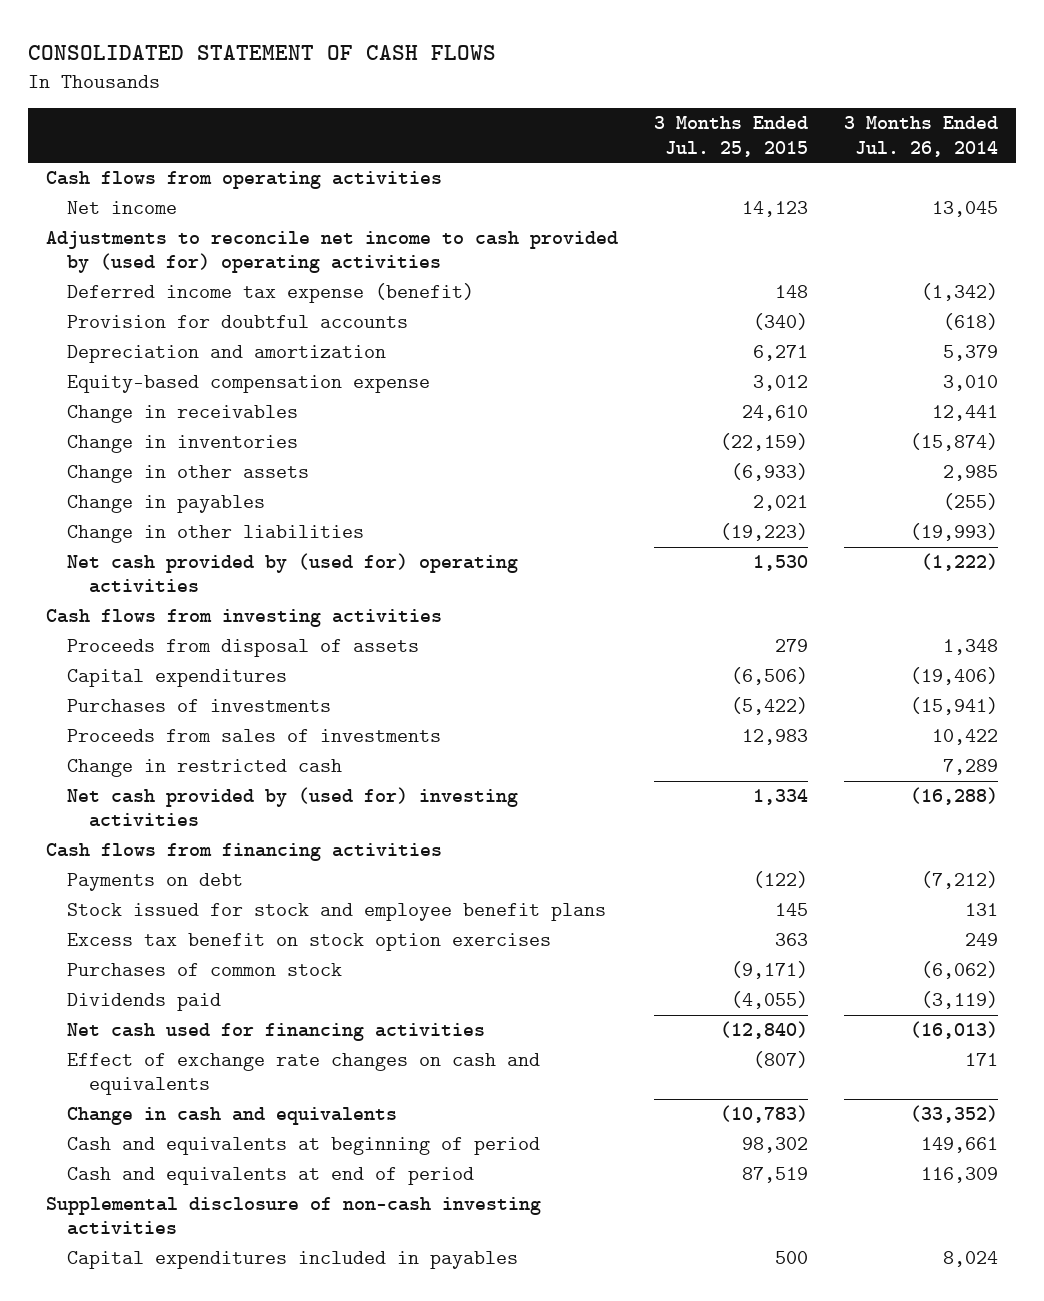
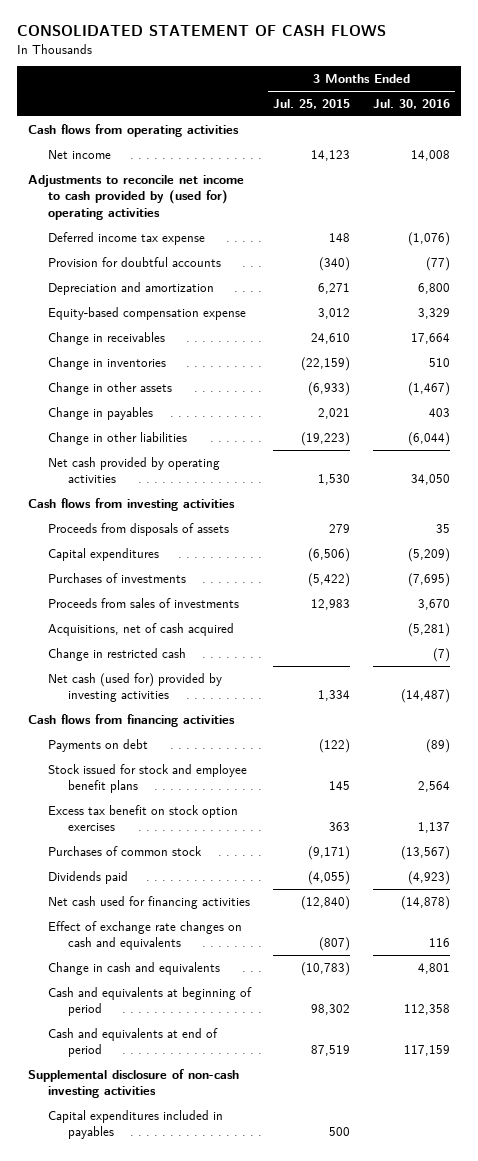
- | 3 Months Ended Jul. 25, 2015 | 3 Months Ended Jul. 26, 2014
+ | 3 Months Ended Jul. 25, 2015 | 3 Months Ended Jul. 30, 2016
- Deferred income tax expense (benefit) | 148 | (1,342)
+ Deferred income tax expense | 148 | (1,076)
- Net cash provided by (used for) operating activities | 1,530 | (1,222)
+ Net cash provided by operating activities | 1,530 | 34,050
- Proceeds from disposal of assets | 279 | 1,348
+ Proceeds from disposals of assets | 279 | 35
+ Acquisitions, net of cash acquired | | (5,281)
- Net cash provided by (used for) investing activities | 1,334 | (16,288)
+ Net cash (used for) provided by investing activities | 1,334 | (14,487)

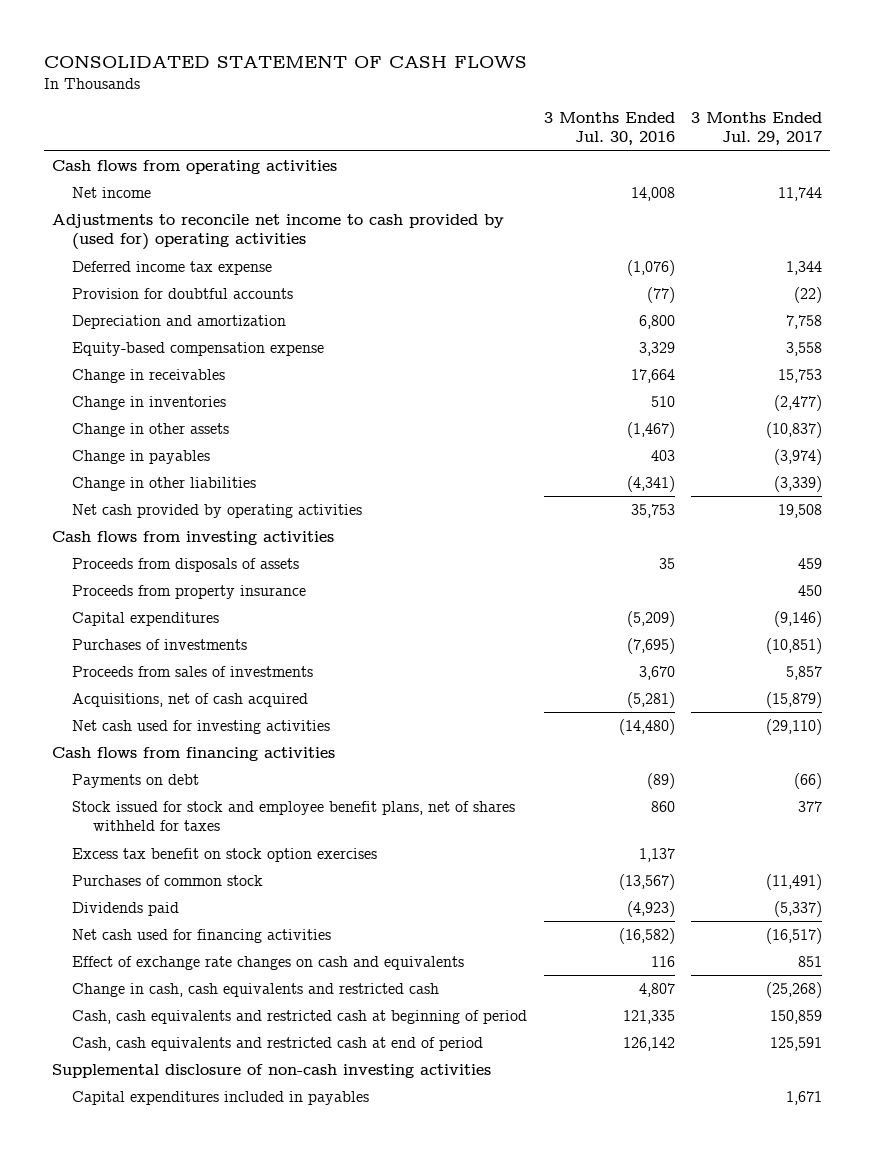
- | 3 Months Ended Jul. 25, 2015 | 3 Months Ended Jul. 30, 2016
+ | 3 Months Ended Jul. 30, 2016 | 3 Months Ended Jul. 29, 2017
- Change in other liabilities | (19,223) | (6,044)
- Net cash provided by operating activities | 1,530 | 34,050
+ Change in other liabilities | (4,341) | (3,339)
+ Net cash provided by operating activities | 35,753 | 19,508
+ Proceeds from property insurance | | 450
- Change in restricted cash | | (7)
- Net cash (used for) provided by investing activities | 1,334 | (14,487)
+ Net cash used for investing activities | (14,480) | (29,110)
- Stock issued for stock and employee benefit plans | 145 | 2,564
+ Stock issued for stock and employee benefit plans, net of shares withheld for taxes | 860 | 377
- Net cash used for financing activities | (12,840) | (14,878)
+ Net cash used for financing activities | (16,582) | (16,517)
- Change in cash and equivalents | (10,783) | 4,801
- Cash and equivalents at beginning of period | 98,302 | 112,358
- Cash and equivalents at end of period | 87,519 | 117,159
+ Change in cash, cash equivalents and restricted cash | 4,807 | (25,268)
+ Cash, cash equivalents and restricted cash at beginning of period | 121,335 | 150,859
+ Cash, cash equivalents and restricted cash at end of period | 126,142 | 125,591

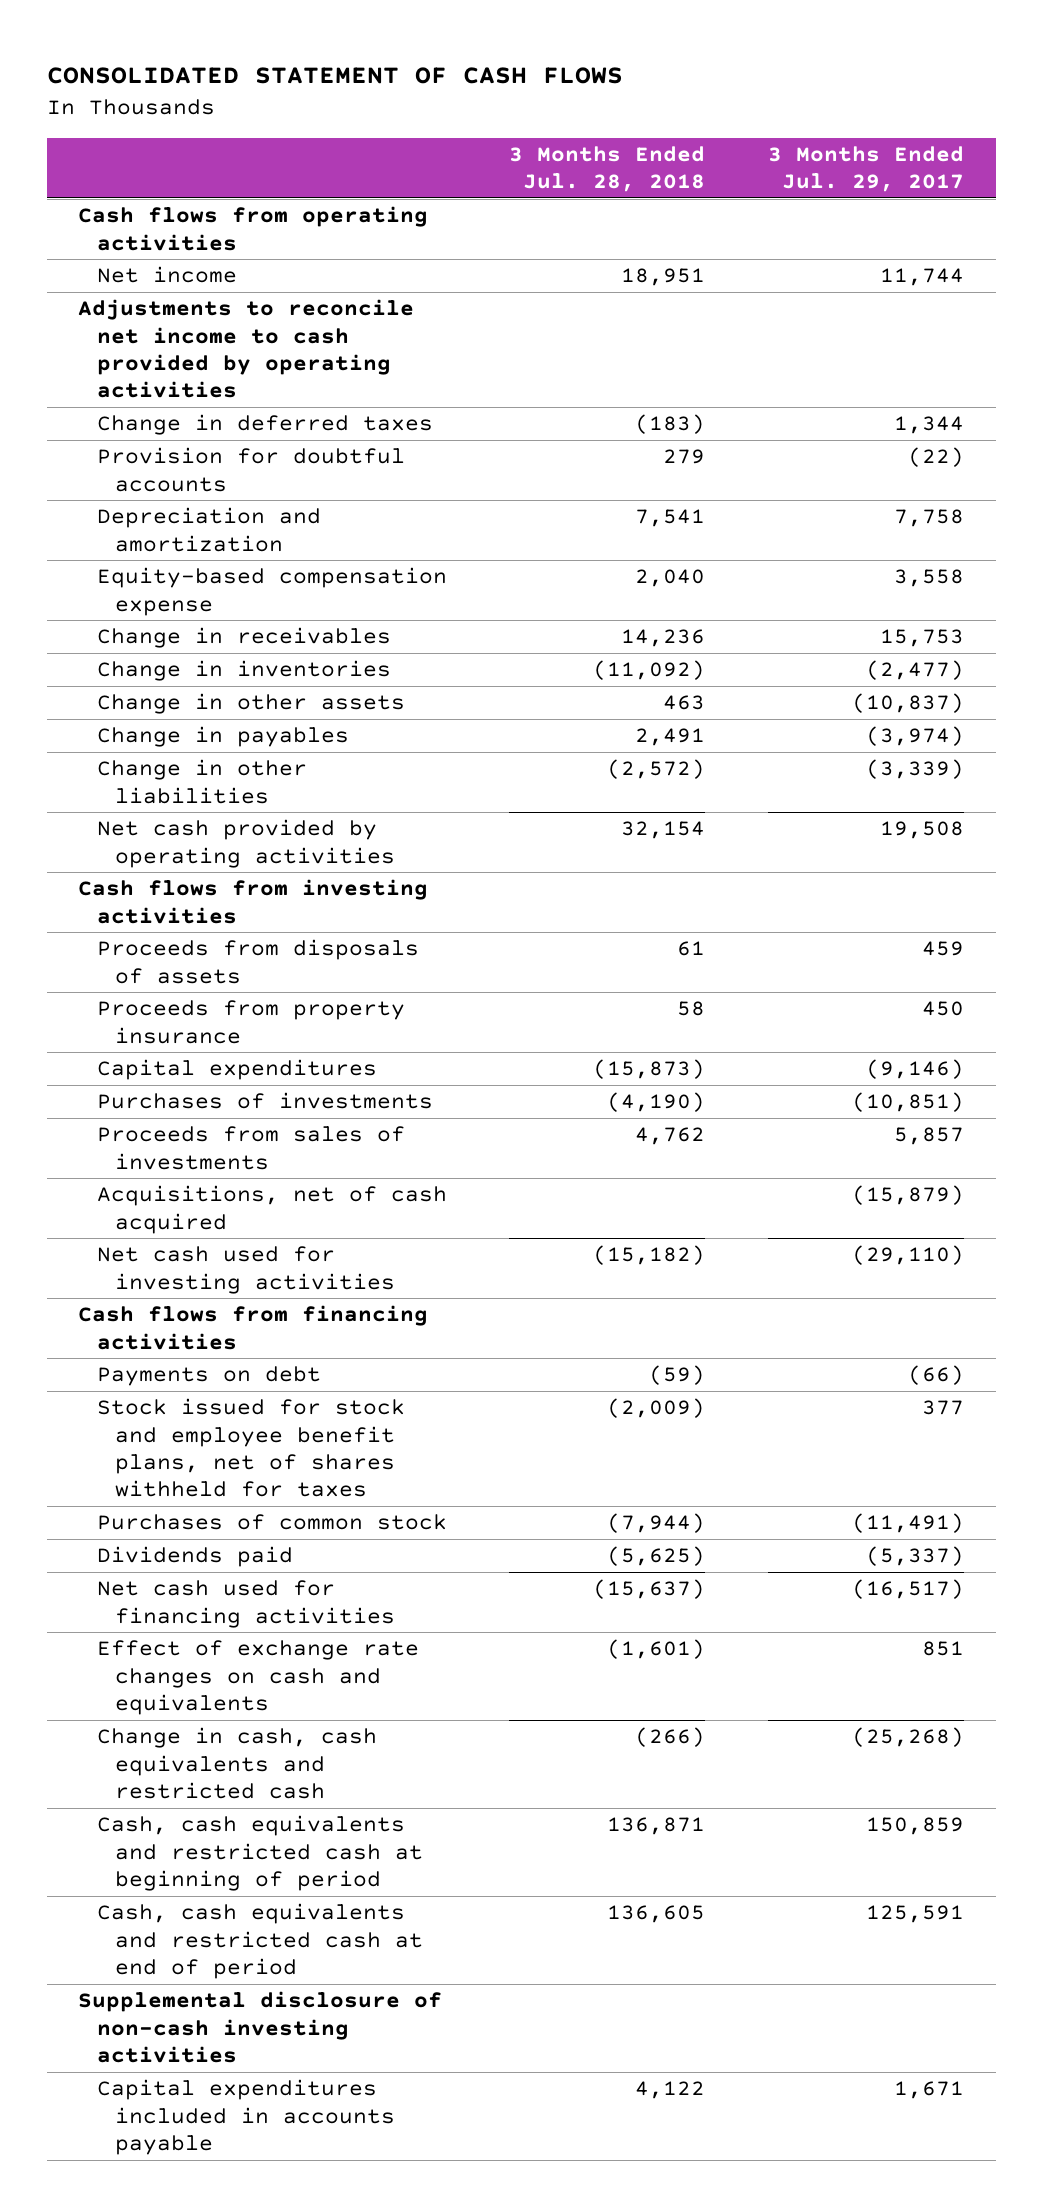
- | 3 Months Ended Jul. 30, 2016 | 3 Months Ended Jul. 29, 2017
+ | 3 Months Ended Jul. 28, 2018 | 3 Months Ended Jul. 29, 2017
- Adjustments to reconcile net income to cash provided by (used for) operating activities
- Deferred income tax expense | (1,076) | 1,344
+ Adjustments to reconcile net income to cash provided by operating activities
+ Change in deferred taxes | (183) | 1,344
- Excess tax benefit on stock option exercises | 1,137 |
- Capital expenditures included in payables | | 1,671
+ Capital expenditures included in accounts payable | 4,122 | 1,671

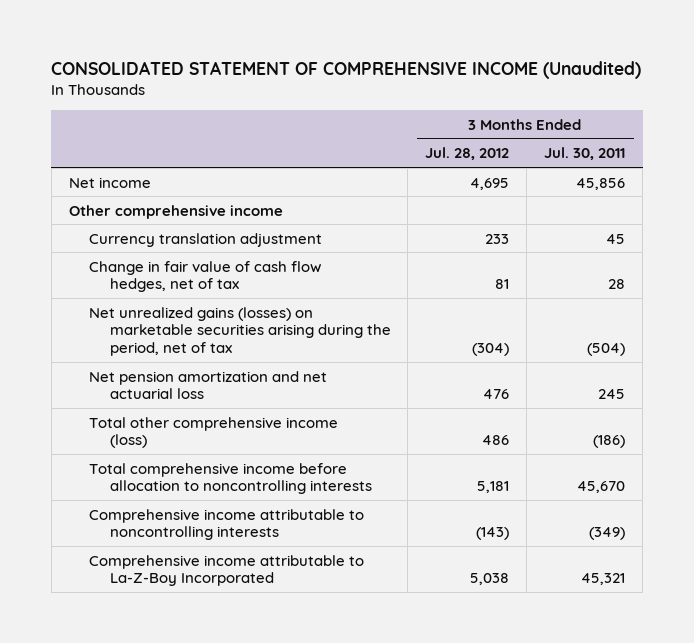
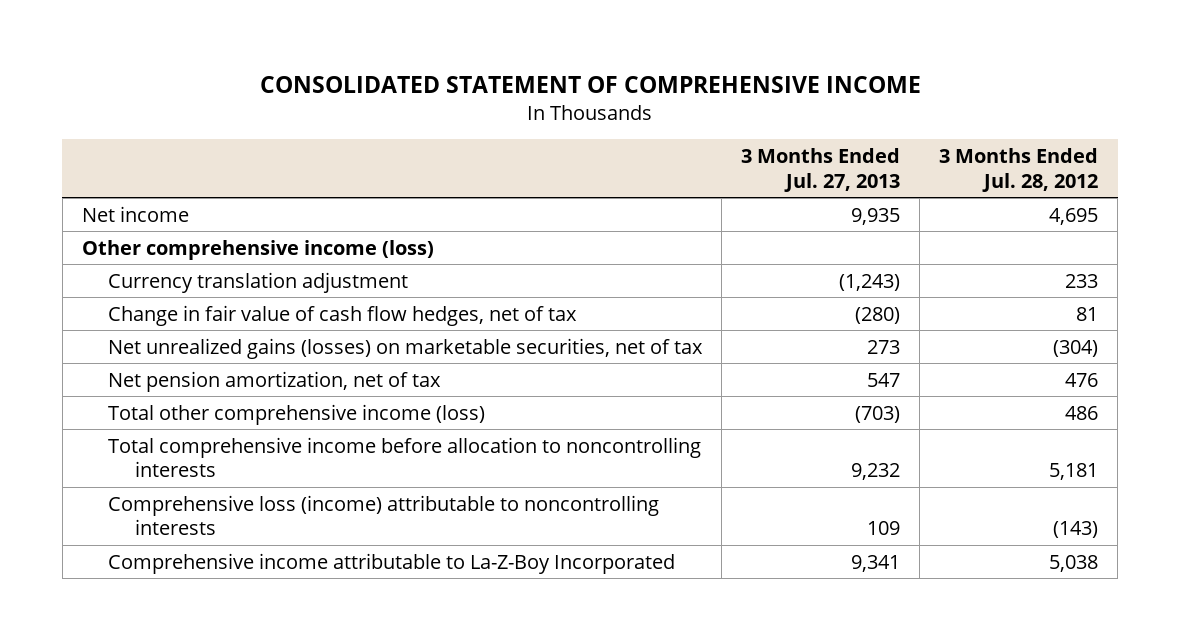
- CONSOLIDATED STATEMENT OF COMPREHENSIVE INCOME (Unaudited)
+ CONSOLIDATED STATEMENT OF COMPREHENSIVE INCOME
- | 3 Months Ended Jul. 28, 2012 | 3 Months Ended Jul. 30, 2011
+ | 3 Months Ended Jul. 27, 2013 | 3 Months Ended Jul. 28, 2012
- Other comprehensive income
+ Other comprehensive income (loss)
- Net unrealized gains (losses) on marketable securities arising during the period, net of tax | (304) | (504)
- Net pension amortization and net actuarial loss | 476 | 245
+ Net unrealized gains (losses) on marketable securities, net of tax | 273 | (304)
+ Net pension amortization, net of tax | 547 | 476
- Comprehensive income attributable to noncontrolling interests | (143) | (349)
+ Comprehensive loss (income) attributable to noncontrolling interests | 109 | (143)

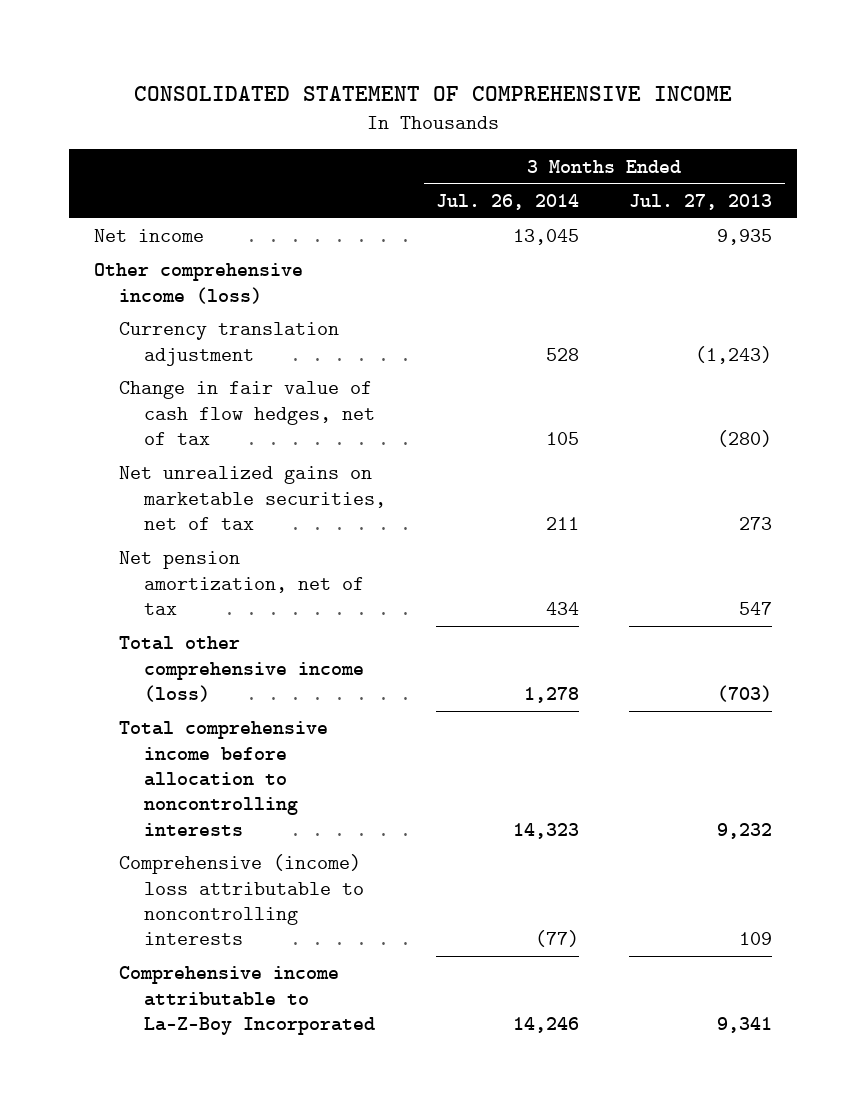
- | 3 Months Ended Jul. 27, 2013 | 3 Months Ended Jul. 28, 2012
+ | 3 Months Ended Jul. 26, 2014 | 3 Months Ended Jul. 27, 2013
- Net unrealized gains (losses) on marketable securities, net of tax | 273 | (304)
+ Net unrealized gains on marketable securities, net of tax | 211 | 273
- Comprehensive loss (income) attributable to noncontrolling interests | 109 | (143)
+ Comprehensive (income) loss attributable to noncontrolling interests | (77) | 109

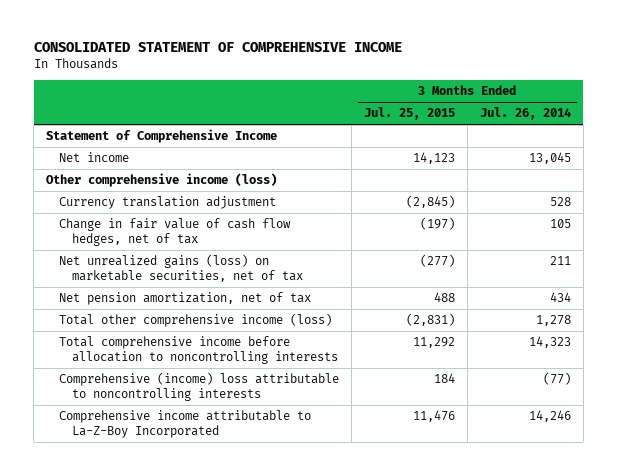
- | 3 Months Ended Jul. 26, 2014 | 3 Months Ended Jul. 27, 2013
+ | 3 Months Ended Jul. 25, 2015 | 3 Months Ended Jul. 26, 2014
+ Statement of Comprehensive Income
- Net unrealized gains on marketable securities, net of tax | 211 | 273
+ Net unrealized gains (loss) on marketable securities, net of tax | (277) | 211

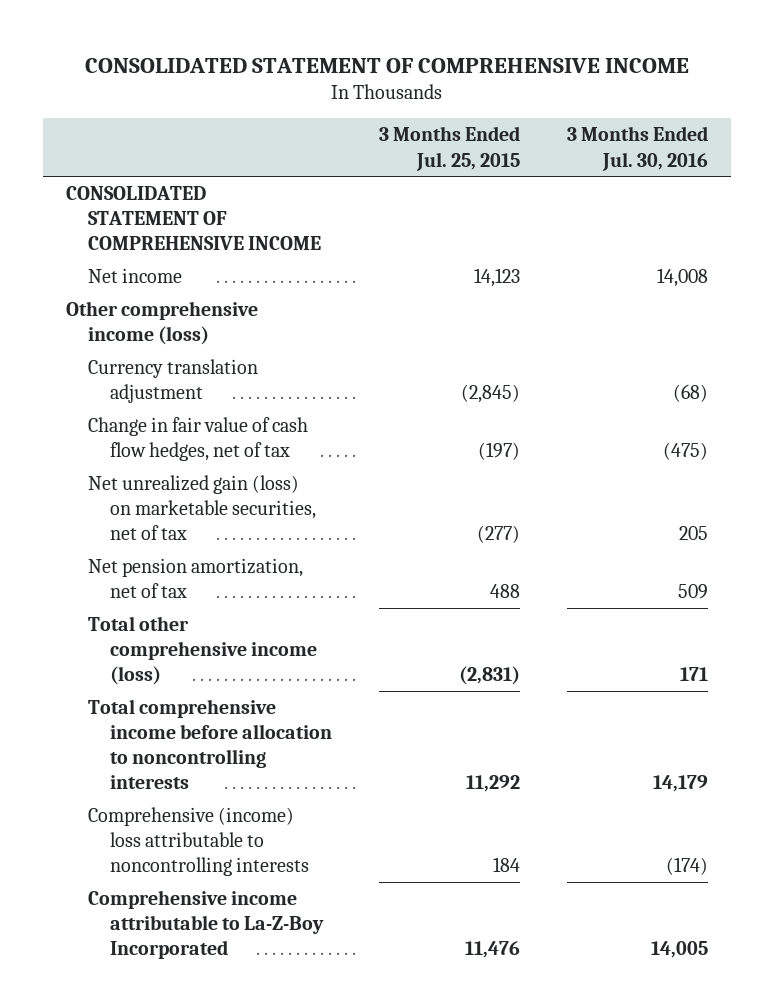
- | 3 Months Ended Jul. 25, 2015 | 3 Months Ended Jul. 26, 2014
+ | 3 Months Ended Jul. 25, 2015 | 3 Months Ended Jul. 30, 2016
- Statement of Comprehensive Income
+ CONSOLIDATED STATEMENT OF COMPREHENSIVE INCOME
- Net unrealized gains (loss) on marketable securities, net of tax | (277) | 211
+ Net unrealized gain (loss) on marketable securities, net of tax | (277) | 205

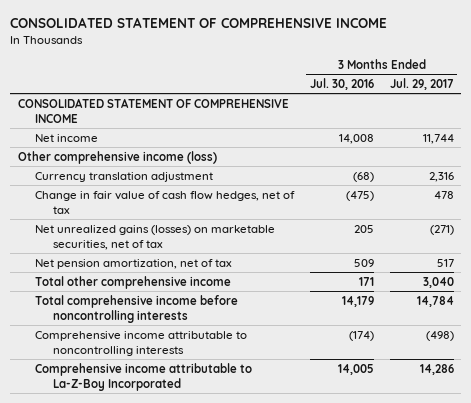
- | 3 Months Ended Jul. 25, 2015 | 3 Months Ended Jul. 30, 2016
+ | 3 Months Ended Jul. 30, 2016 | 3 Months Ended Jul. 29, 2017
- Net unrealized gain (loss) on marketable securities, net of tax | (277) | 205
+ Net unrealized gains (losses) on marketable securities, net of tax | 205 | (271)
- Total other comprehensive income (loss) | (2,831) | 171
- Total comprehensive income before allocation to noncontrolling interests | 11,292 | 14,179
- Comprehensive (income) loss attributable to noncontrolling interests | 184 | (174)
+ Total other comprehensive income | 171 | 3,040
+ Total comprehensive income before noncontrolling interests | 14,179 | 14,784
+ Comprehensive income attributable to noncontrolling interests | (174) | (498)

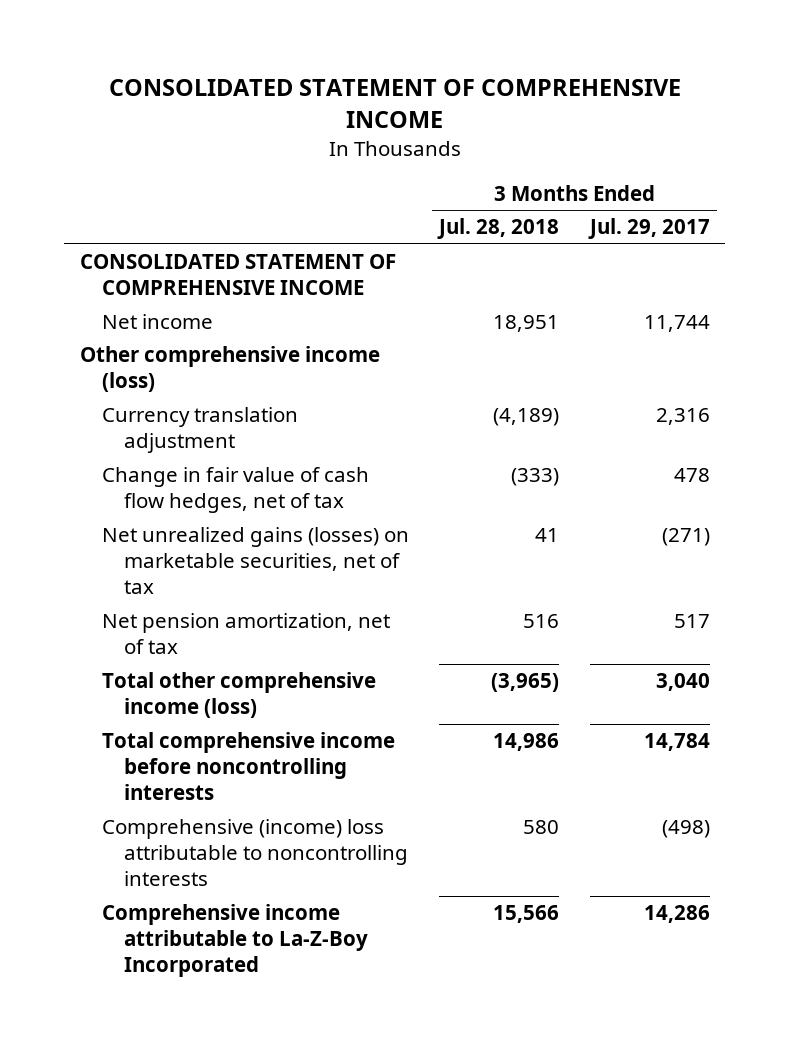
- | 3 Months Ended Jul. 30, 2016 | 3 Months Ended Jul. 29, 2017
+ | 3 Months Ended Jul. 28, 2018 | 3 Months Ended Jul. 29, 2017
- Total other comprehensive income | 171 | 3,040
+ Total other comprehensive income (loss) | (3,965) | 3,040
- Comprehensive income attributable to noncontrolling interests | (174) | (498)
+ Comprehensive (income) loss attributable to noncontrolling interests | 580 | (498)

